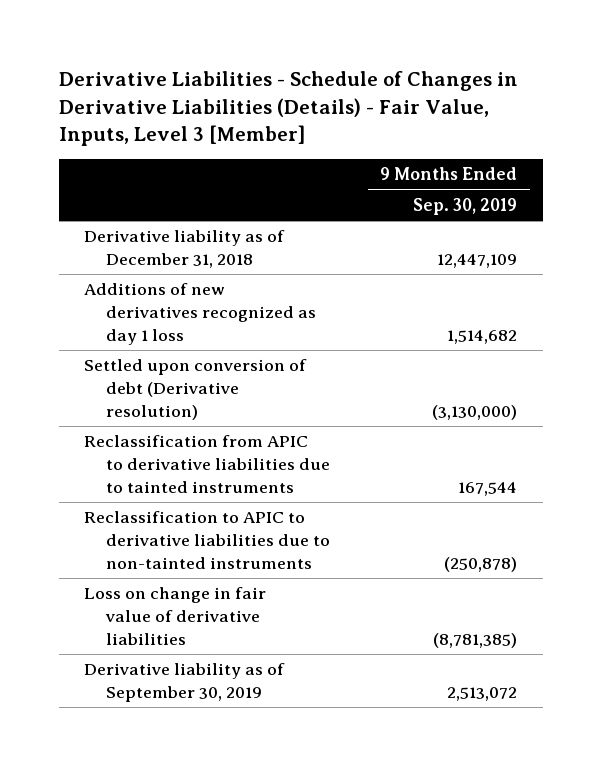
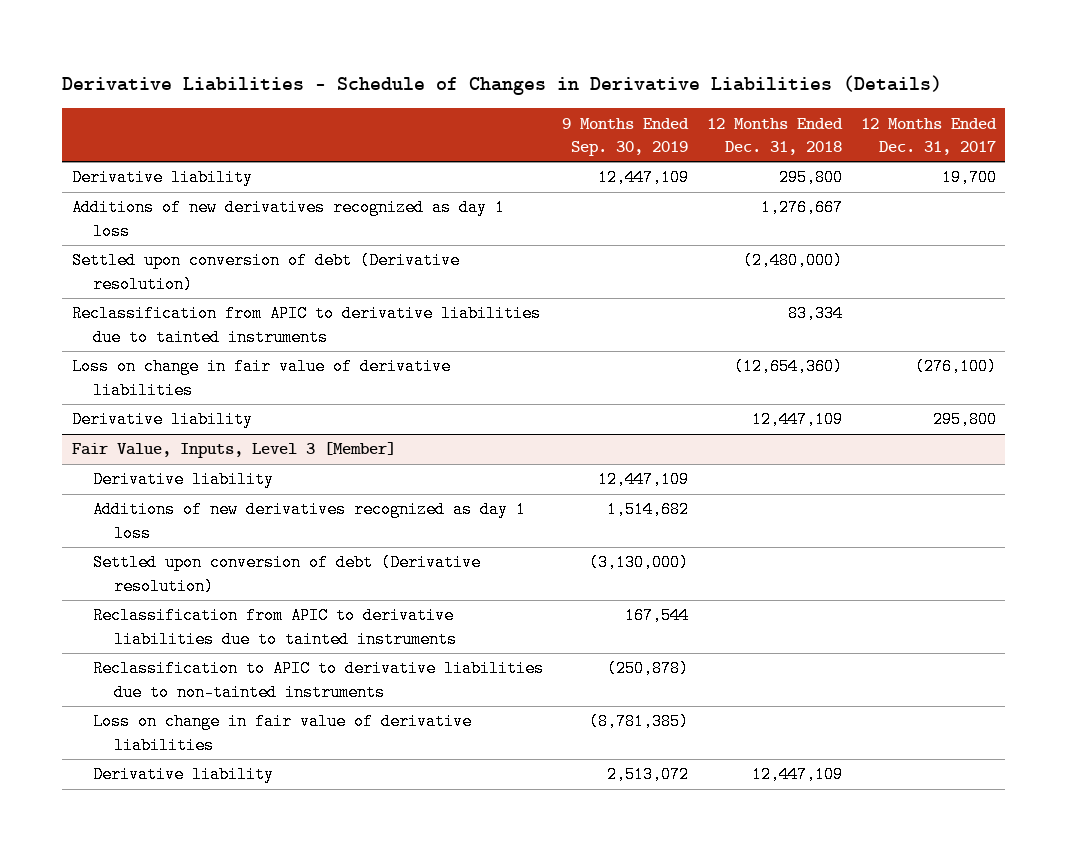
- Derivative Liabilities - Schedule of Changes in Derivative Liabilities (Details) - Fair Value, Inputs, Level 3 [Member]
+ Derivative Liabilities - Schedule of Changes in Derivative Liabilities (Details)
- | 9 Months Ended Sep. 30, 2019
+ | 9 Months Ended Sep. 30, 2019 | 12 Months Ended Dec. 31, 2018 | 12 Months Ended Dec. 31, 2017
- Derivative liability as of December 31, 2018 | 12,447,109
+ Derivative liability | 12,447,109 | 295,800 | 19,700
+ Additions of new derivatives recognized as day 1 loss | | 1,276,667 |
+ Settled upon conversion of debt (Derivative resolution) | | (2,480,000) |
+ Reclassification from APIC to derivative liabilities due to tainted instruments | | 83,334 |
+ Loss on change in fair value of derivative liabilities | | (12,654,360) | (276,100)
+ Derivative liability | | 12,447,109 | 295,800
+ Fair Value, Inputs, Level 3 [Member]
+ Derivative liability | 12,447,109 | |
- Derivative liability as of September 30, 2019 | 2,513,072
+ Derivative liability | 2,513,072 | 12,447,109 |

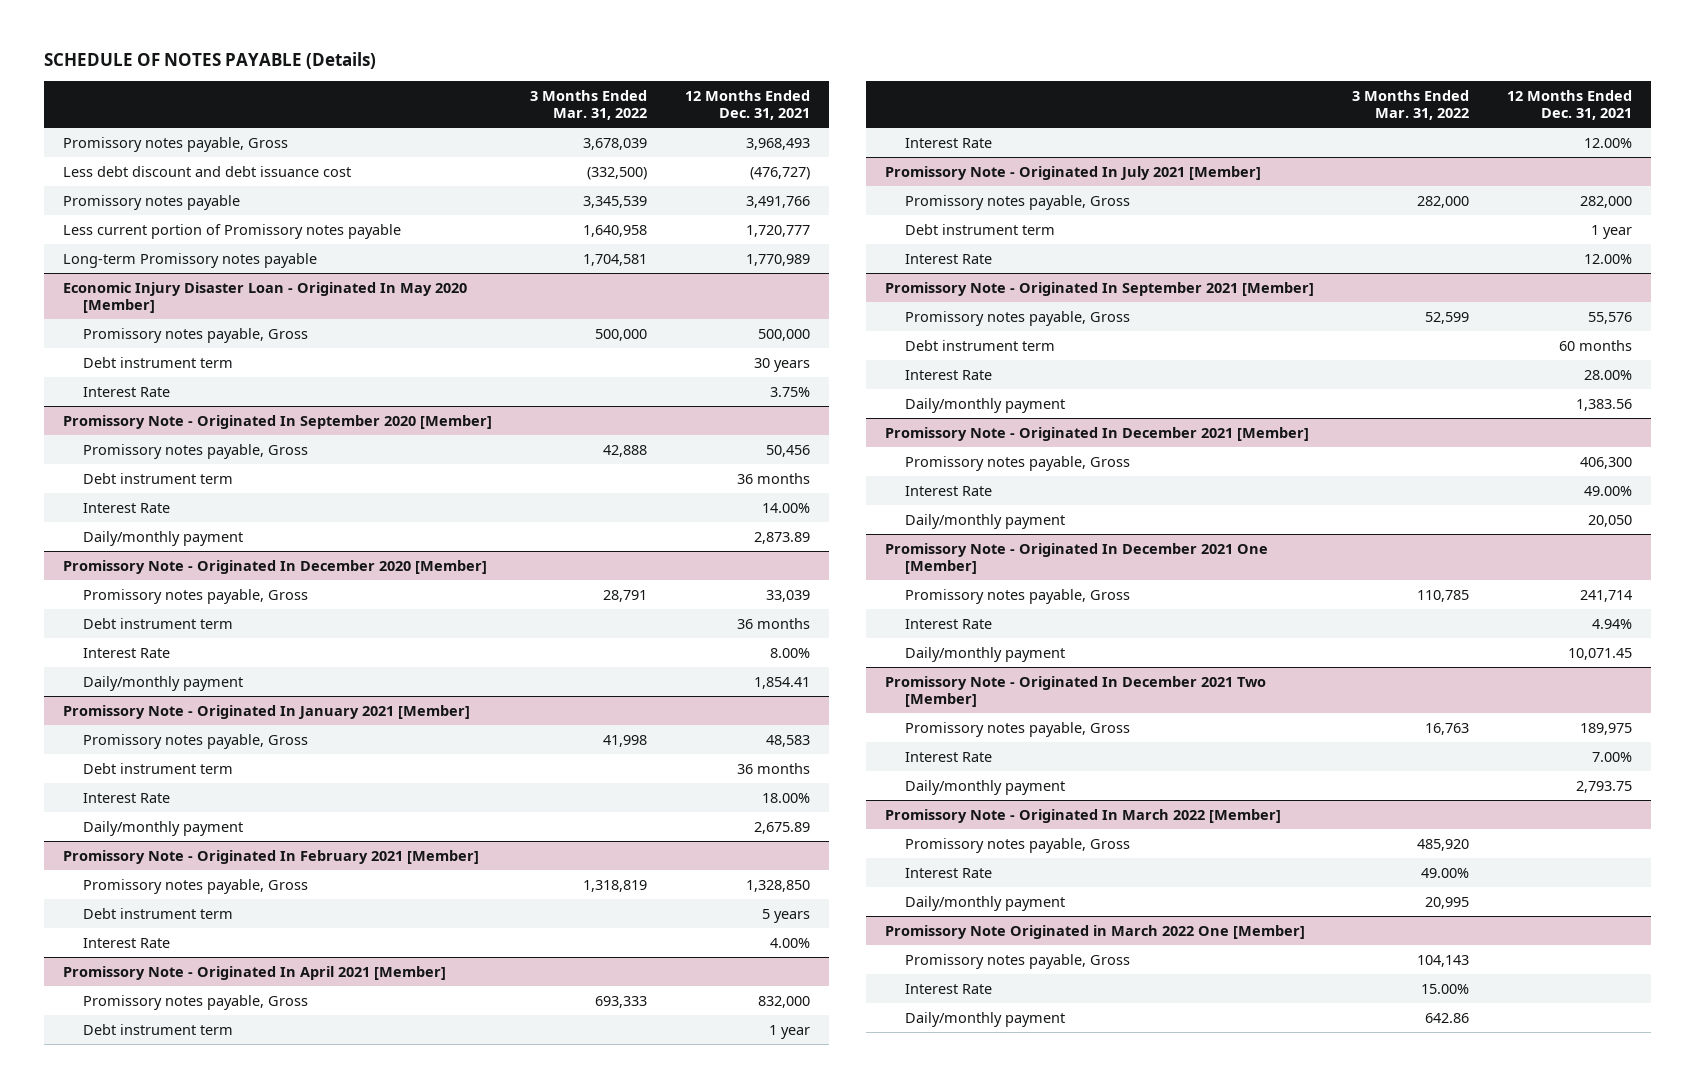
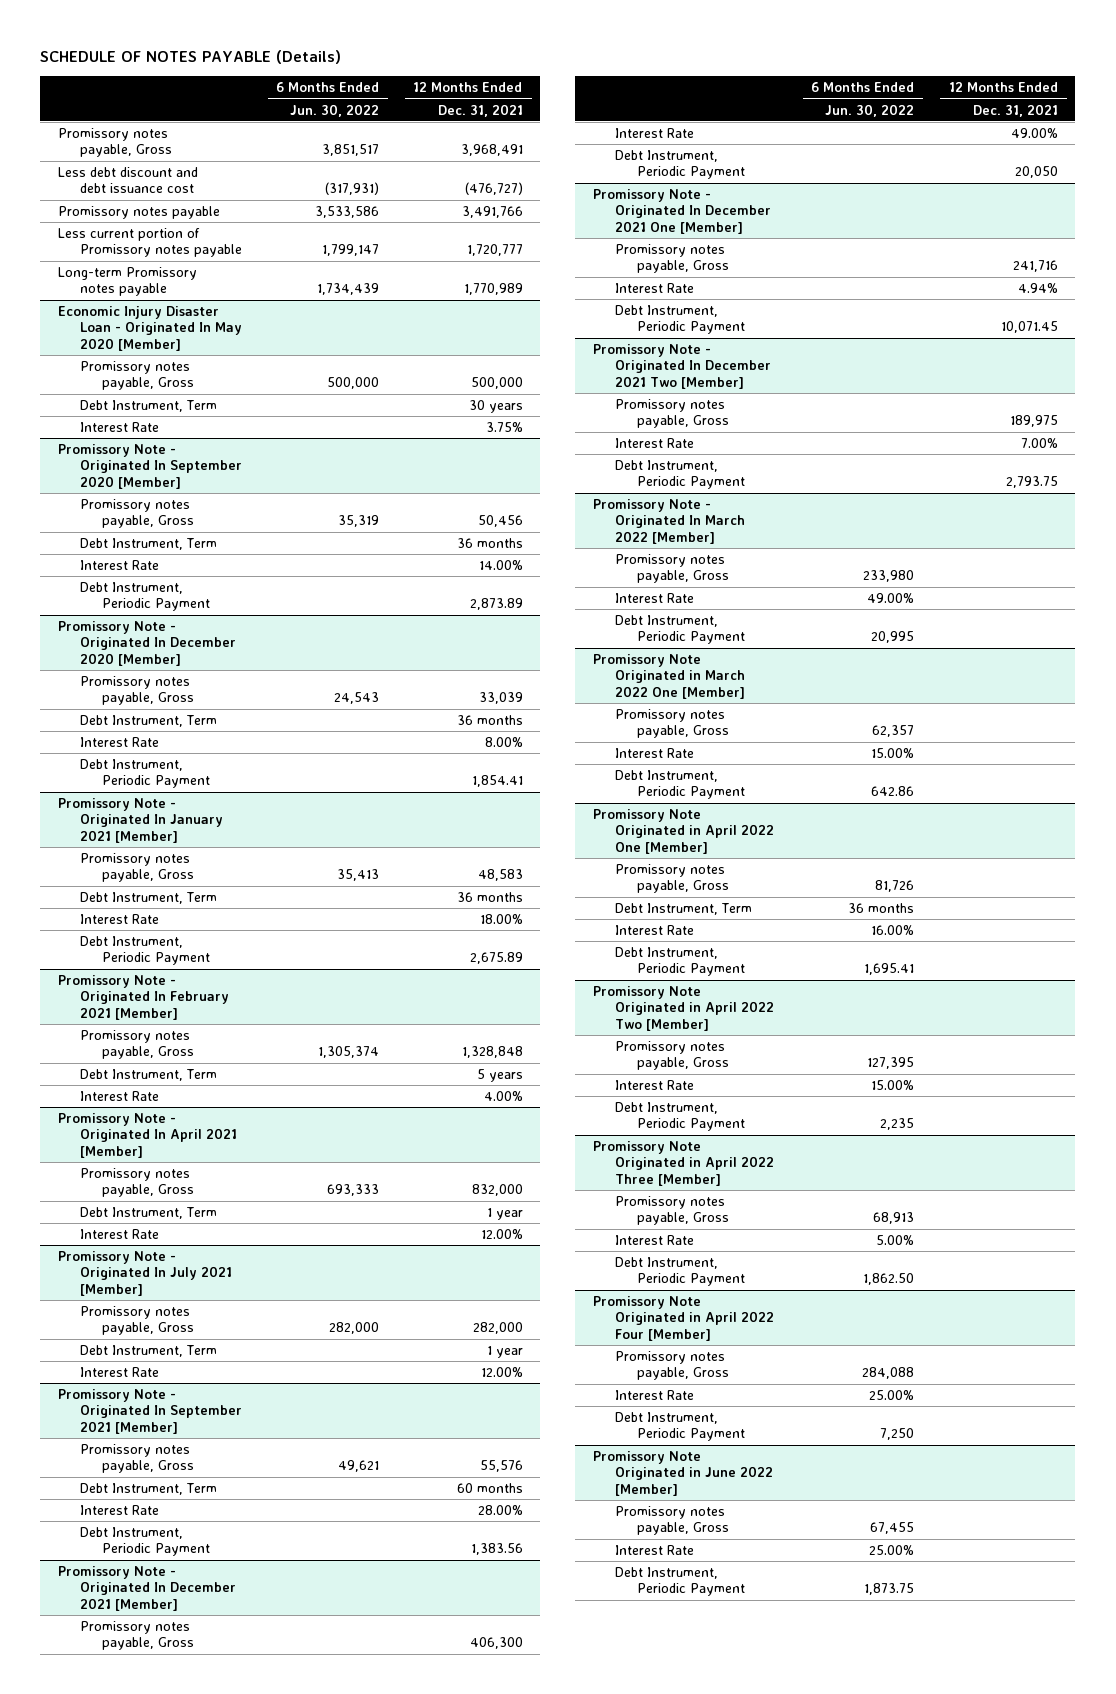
- | 3 Months Ended Mar. 31, 2022 | 12 Months Ended Dec. 31, 2021
+ | 6 Months Ended Jun. 30, 2022 | 12 Months Ended Dec. 31, 2021
- Promissory notes payable, Gross | 3,678,039 | 3,968,493
+ Promissory notes payable, Gross | 3,851,517 | 3,968,491
@ Economic Injury Disaster Loan - Originated In May 2020 [Member]
- Debt instrument term | | 30 years
+ Debt Instrument, Term | | 30 years
@ Promissory Note - Originated In September 2020 [Member]
- Debt instrument term | | 36 months
+ Debt Instrument, Term | | 36 months
- Daily/monthly payment | | 2,873.89
+ Debt Instrument, Periodic Payment | | 2,873.89
@ Promissory Note - Originated In December 2020 [Member]
- Debt instrument term | | 36 months
+ Debt Instrument, Term | | 36 months
- Daily/monthly payment | | 1,854.41
+ Debt Instrument, Periodic Payment | | 1,854.41
@ Promissory Note - Originated In January 2021 [Member]
- Debt instrument term | | 36 months
+ Debt Instrument, Term | | 36 months
- Daily/monthly payment | | 2,675.89
+ Debt Instrument, Periodic Payment | | 2,675.89
@ Promissory Note - Originated In February 2021 [Member]
- Promissory notes payable, Gross | 1,318,819 | 1,328,850
- Debt instrument term | | 5 years
+ Promissory notes payable, Gross | 1,305,374 | 1,328,848
+ Debt Instrument, Term | | 5 years
@ Promissory Note - Originated In April 2021 [Member]
- Debt instrument term | | 1 year
+ Debt Instrument, Term | | 1 year
@ Promissory Note - Originated In July 2021 [Member]
- Debt instrument term | | 1 year
+ Debt Instrument, Term | | 1 year
@ Promissory Note - Originated In September 2021 [Member]
- Debt instrument term | | 60 months
+ Debt Instrument, Term | | 60 months
- Daily/monthly payment | | 1,383.56
+ Debt Instrument, Periodic Payment | | 1,383.56
@ Promissory Note - Originated In December 2021 [Member]
- Daily/monthly payment | | 20,050
+ Debt Instrument, Periodic Payment | | 20,050
@ Promissory Note - Originated In December 2021 One [Member]
- Promissory notes payable, Gross | 110,785 | 241,714
+ Promissory notes payable, Gross | | 241,716
- Daily/monthly payment | | 10,071.45
+ Debt Instrument, Periodic Payment | | 10,071.45
@ Promissory Note - Originated In December 2021 Two [Member]
- Daily/monthly payment | | 2,793.75
+ Debt Instrument, Periodic Payment | | 2,793.75
@ Promissory Note - Originated In March 2022 [Member]
- Daily/monthly payment | 20,995 |
+ Debt Instrument, Periodic Payment | 20,995 |
@ Promissory Note Originated in March 2022 One [Member]
- Daily/monthly payment | 642.86 |
+ Debt Instrument, Periodic Payment | 642.86 |
+ Promissory Note Originated in April 2022 One [Member]
+ Promissory notes payable, Gross | 81,726 |
+ Debt Instrument, Term | 36 months |
+ Interest Rate | 16.00% |
+ Debt Instrument, Periodic Payment | 1,695.41 |
+ Promissory Note Originated in April 2022 Two [Member]
+ Promissory notes payable, Gross | 127,395 |
+ Interest Rate | 15.00% |
+ Debt Instrument, Periodic Payment | 2,235 |
+ Promissory Note Originated in April 2022 Three [Member]
+ Promissory notes payable, Gross | 68,913 |
+ Interest Rate | 5.00% |
+ Debt Instrument, Periodic Payment | 1,862.50 |
+ Promissory Note Originated in April 2022 Four [Member]
+ Promissory notes payable, Gross | 284,088 |
+ Interest Rate | 25.00% |
+ Debt Instrument, Periodic Payment | 7,250 |
+ Promissory Note Originated in June 2022 [Member]
+ Promissory notes payable, Gross | 67,455 |
+ Interest Rate | 25.00% |
+ Debt Instrument, Periodic Payment | 1,873.75 |

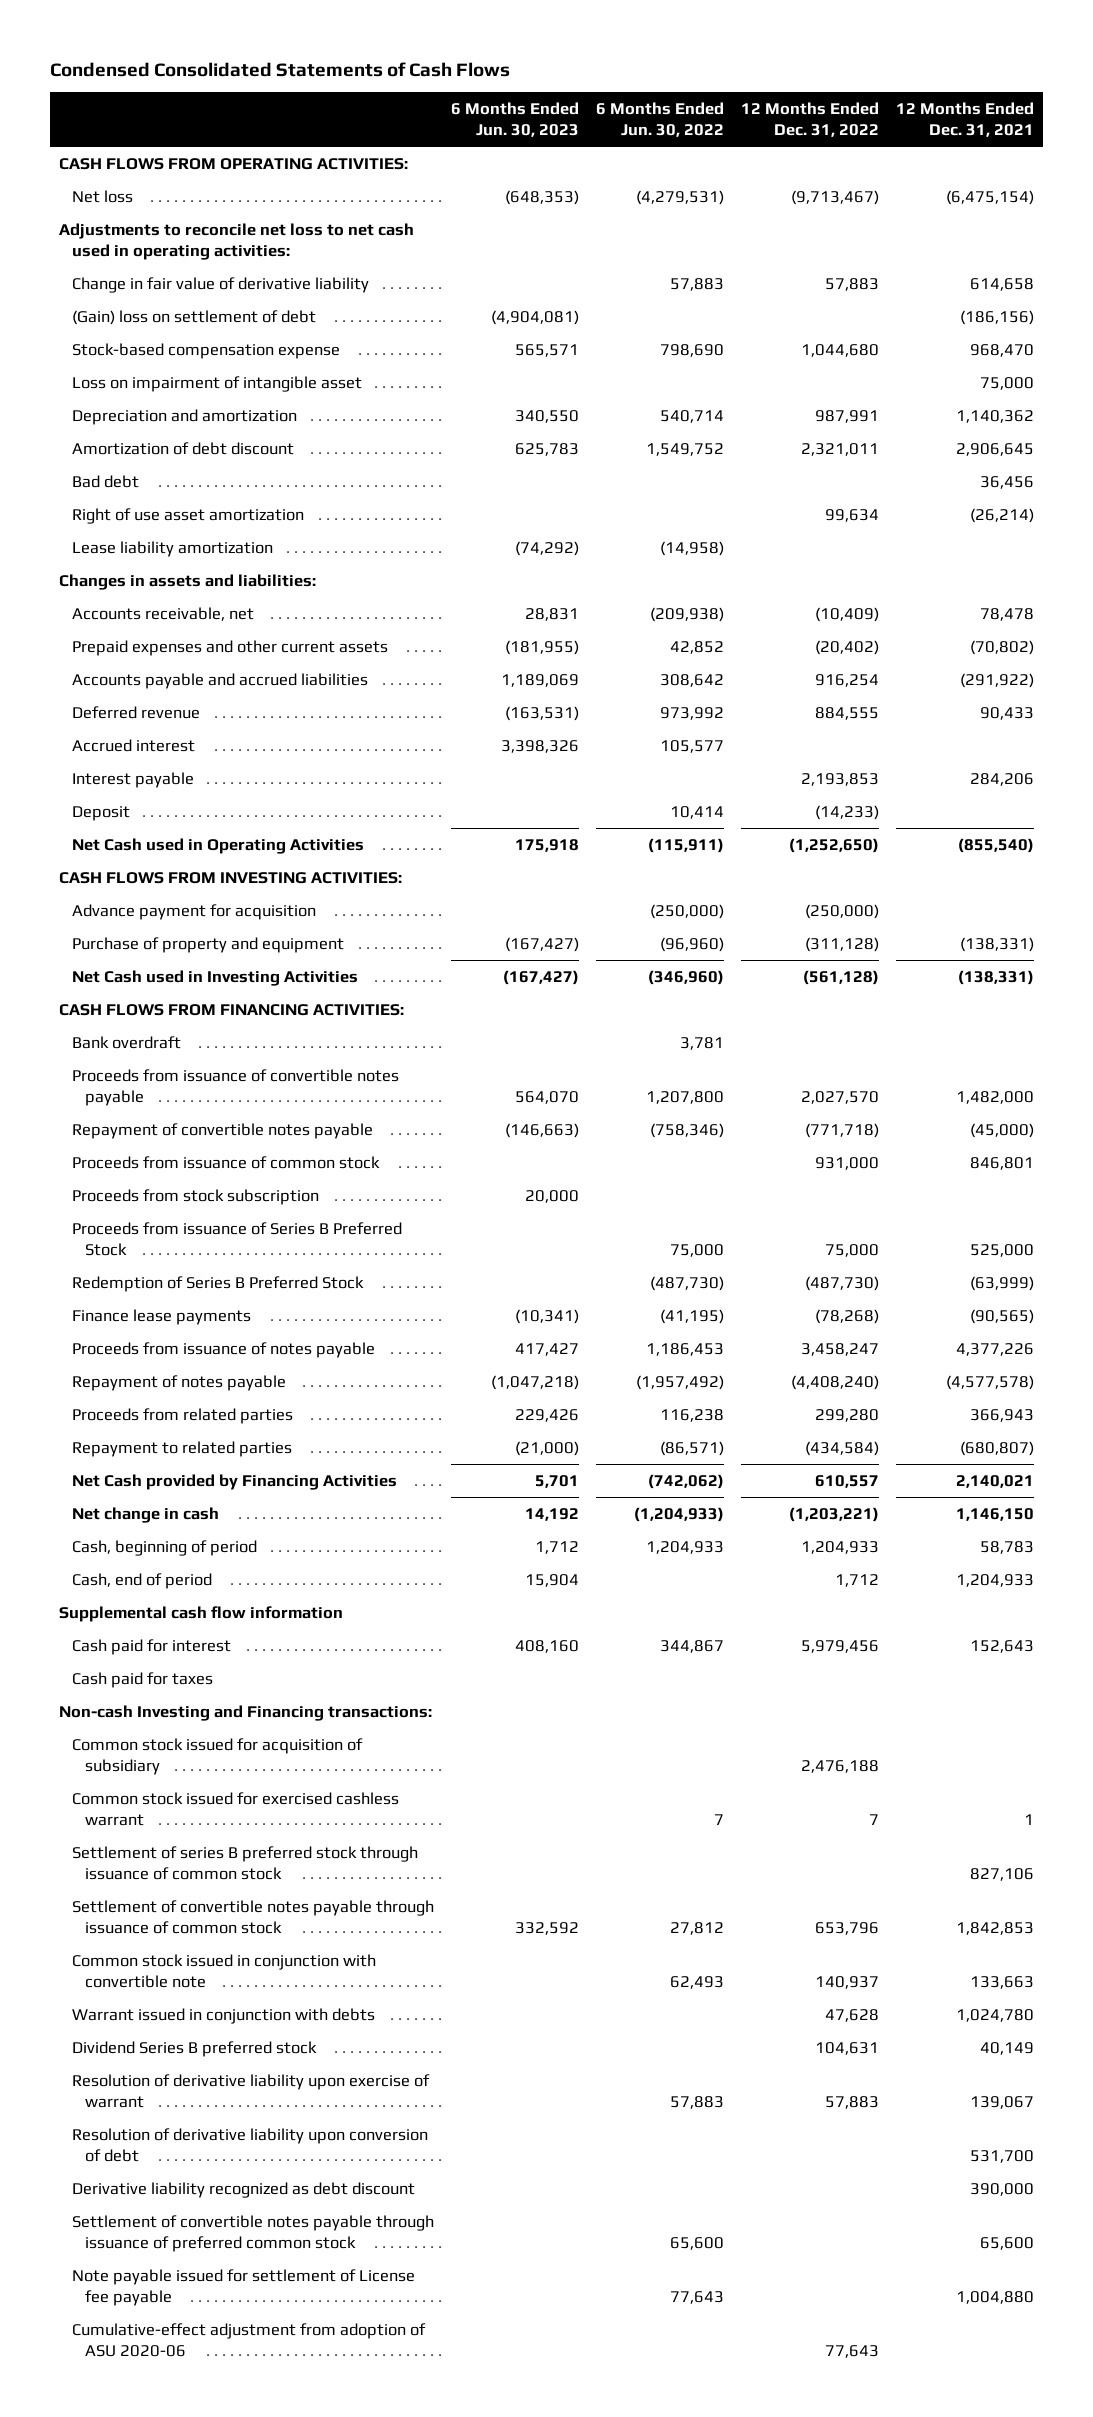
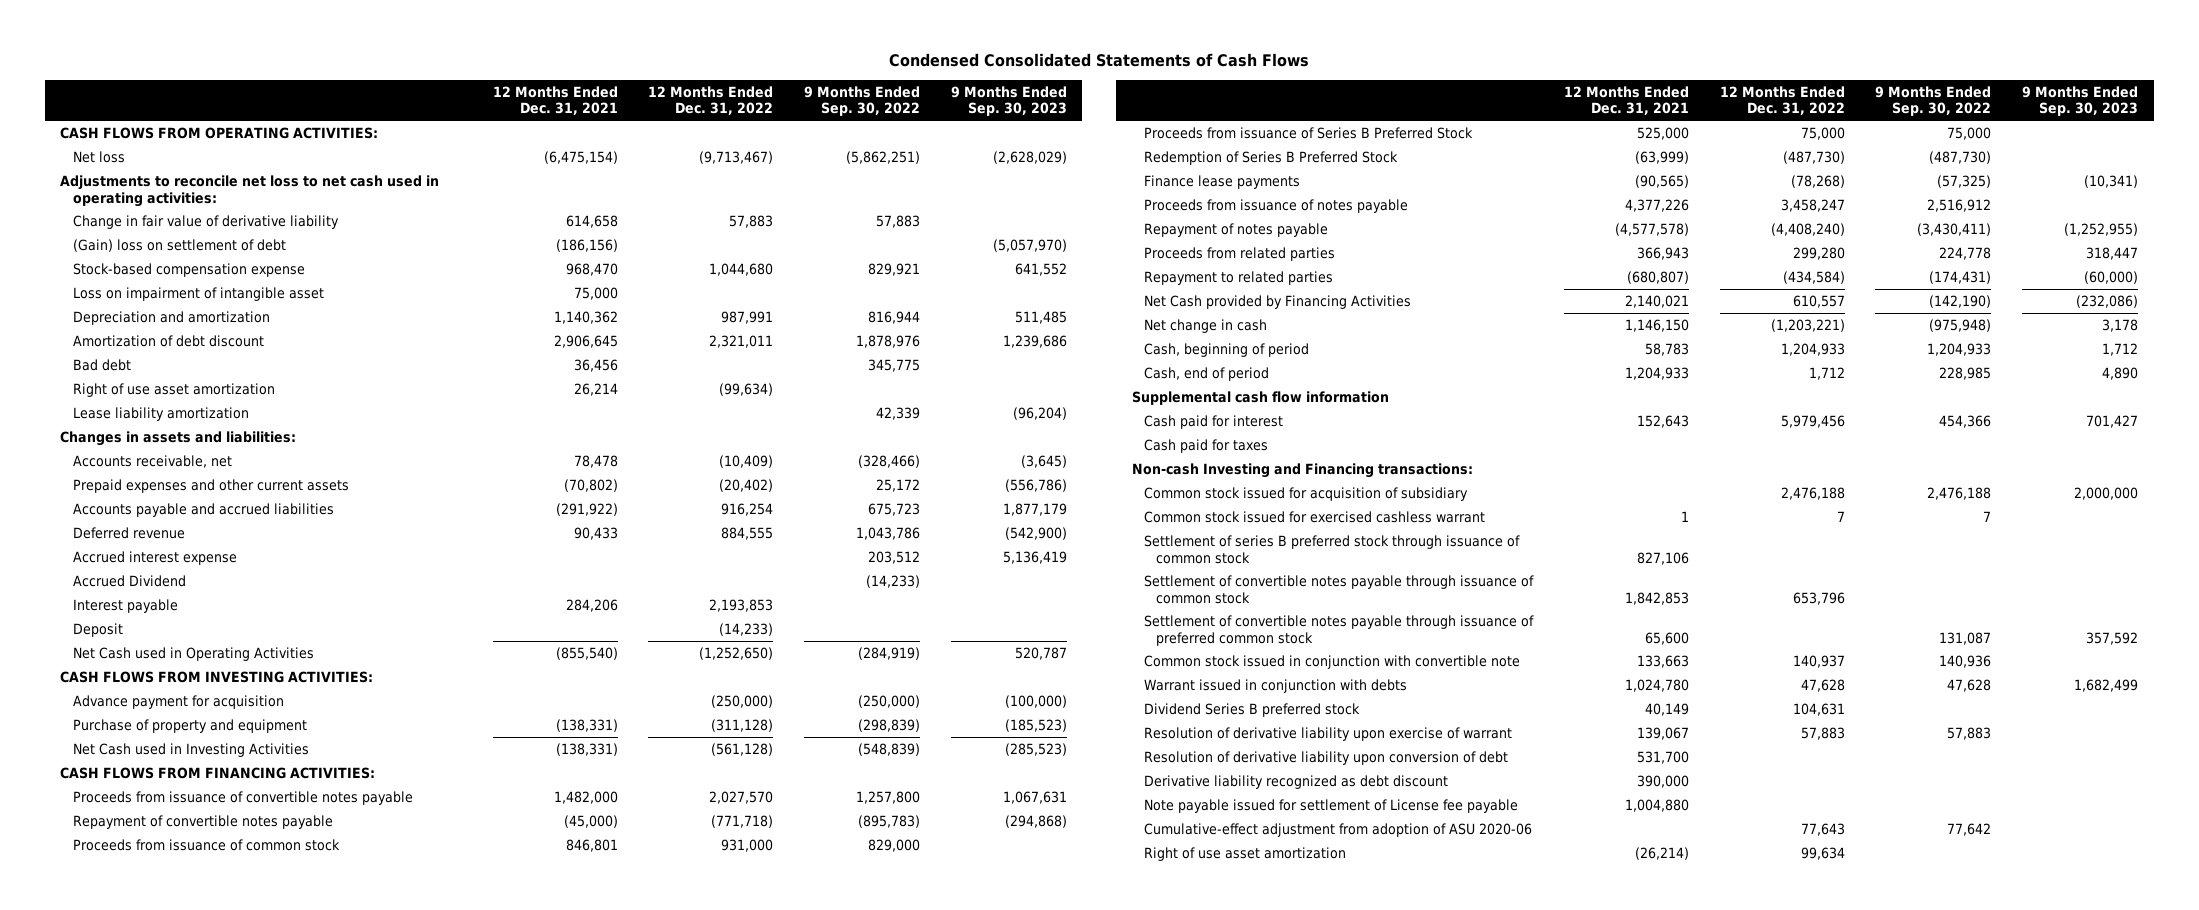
- | 6 Months Ended Jun. 30, 2023 | 6 Months Ended Jun. 30, 2022 | 12 Months Ended Dec. 31, 2022 | 12 Months Ended Dec. 31, 2021
+ | 12 Months Ended Dec. 31, 2021 | 12 Months Ended Dec. 31, 2022 | 9 Months Ended Sep. 30, 2022 | 9 Months Ended Sep. 30, 2023
+ Right of use asset amortization | 26,214 | (99,634) | |
- Accrued interest | 3,398,326 | 105,577 | |
+ Accrued interest expense | | | 203,512 | 5,136,419
+ Accrued Dividend | | | (14,233) |
- Bank overdraft | | 3,781 | |
- Proceeds from stock subscription | 20,000 | | |
moved up: Settlement of convertible notes payable through issuance of preferred common stock | 65,600 | | 131,087 | 357,592
moved down: Right of use asset amortization | (26,214) | 99,634 | |

